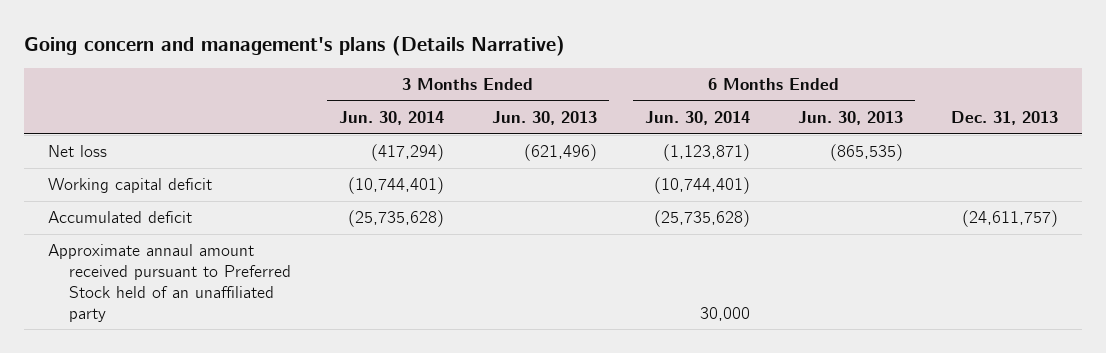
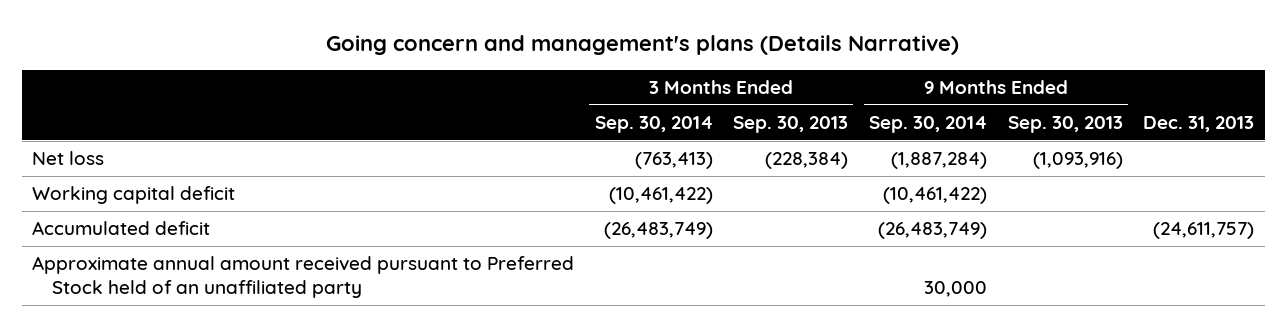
- | 3 Months Ended Jun. 30, 2014 | 3 Months Ended Jun. 30, 2013 | 6 Months Ended Jun. 30, 2014 | 6 Months Ended Jun. 30, 2013 | Dec. 31, 2013
+ | 3 Months Ended Sep. 30, 2014 | 3 Months Ended Sep. 30, 2013 | 9 Months Ended Sep. 30, 2014 | 9 Months Ended Sep. 30, 2013 | Dec. 31, 2013
- Approximate annaul amount received pursuant to Preferred Stock held of an unaffiliated party | | | 30,000 | |
+ Approximate annual amount received pursuant to Preferred Stock held of an unaffiliated party | | | 30,000 | |

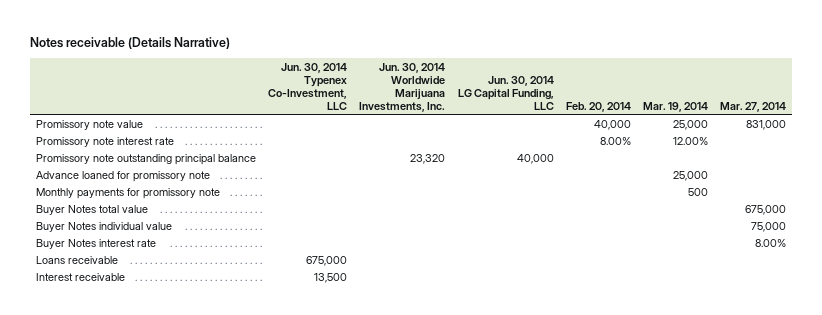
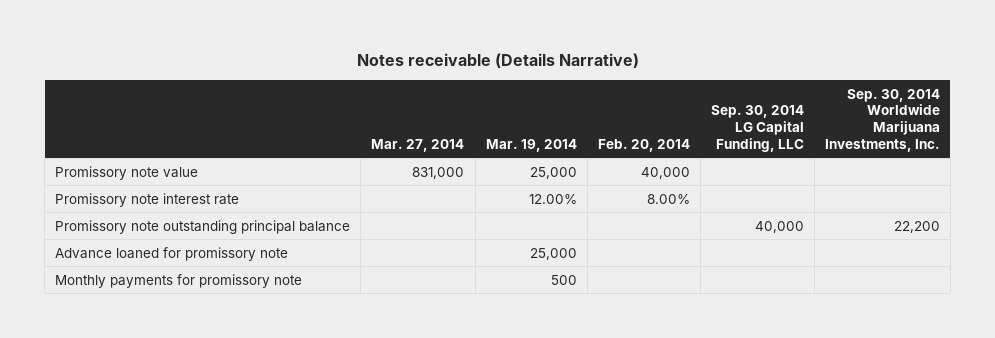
- | Jun. 30, 2014 Typenex Co-Investment, LLC | Jun. 30, 2014 Worldwide Marijuana Investments, Inc. | Jun. 30, 2014 LG Capital Funding, LLC | Feb. 20, 2014 | Mar. 19, 2014 | Mar. 27, 2014
+ | Mar. 27, 2014 | Mar. 19, 2014 | Feb. 20, 2014 | Sep. 30, 2014 LG Capital Funding, LLC | Sep. 30, 2014 Worldwide Marijuana Investments, Inc.
- Buyer Notes total value | | | | | | 675,000
- Buyer Notes individual value | | | | | | 75,000
- Buyer Notes interest rate | | | | | | 8.00%
- Loans receivable | 675,000 | | | | |
- Interest receivable | 13,500 | | | | |

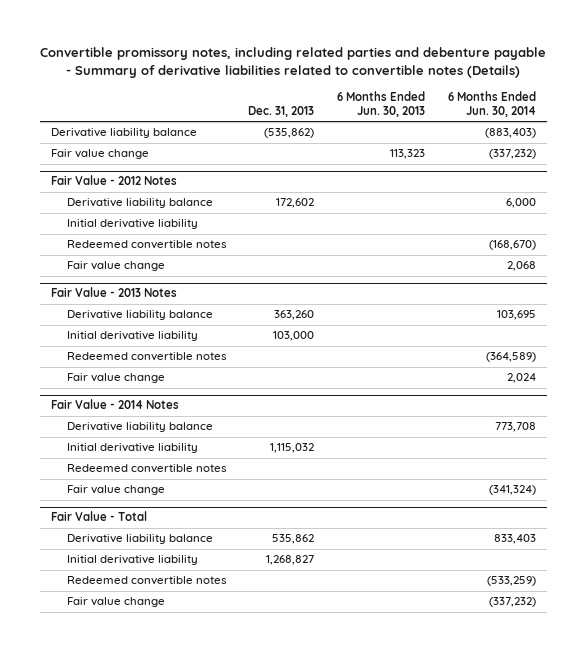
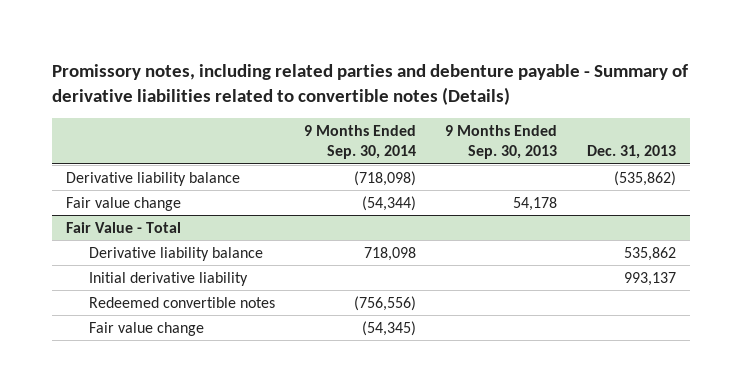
- Convertible promissory notes, including related parties and debenture payable - Summary of derivative liabilities related to convertible notes (Details)
+ Promissory notes, including related parties and debenture payable - Summary of derivative liabilities related to convertible notes (Details)
- | Dec. 31, 2013 | 6 Months Ended Jun. 30, 2013 | 6 Months Ended Jun. 30, 2014
+ | 9 Months Ended Sep. 30, 2014 | 9 Months Ended Sep. 30, 2013 | Dec. 31, 2013
- Fair Value - 2012 Notes
- Derivative liability balance | 172,602 | | 6,000
- Initial derivative liability
- Redeemed convertible notes | | | (168,670)
- Fair value change | | | 2,068
- Fair Value - 2013 Notes
- Derivative liability balance | 363,260 | | 103,695
- Initial derivative liability | 103,000 | |
- Redeemed convertible notes | | | (364,589)
- Fair value change | | | 2,024
- Fair Value - 2014 Notes
- Derivative liability balance | | | 773,708
- Initial derivative liability | 1,115,032 | |
- Redeemed convertible notes
- Fair value change | | | (341,324)
@ Fair Value - Total
- Initial derivative liability | 1,268,827 | |
+ Initial derivative liability | | | 993,137

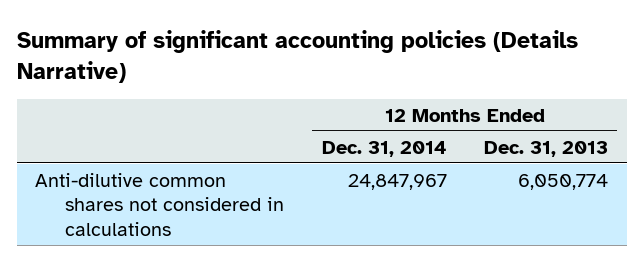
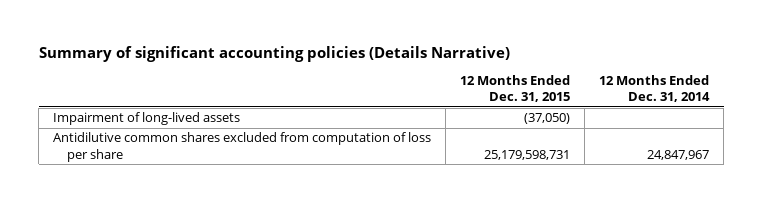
- | 12 Months Ended Dec. 31, 2014 | 12 Months Ended Dec. 31, 2013
+ | 12 Months Ended Dec. 31, 2015 | 12 Months Ended Dec. 31, 2014
- Anti-dilutive common shares not considered in calculations | 24,847,967 | 6,050,774
+ Impairment of long-lived assets | (37,050) |
+ Antidilutive common shares excluded from computation of loss per share | 25,179,598,731 | 24,847,967

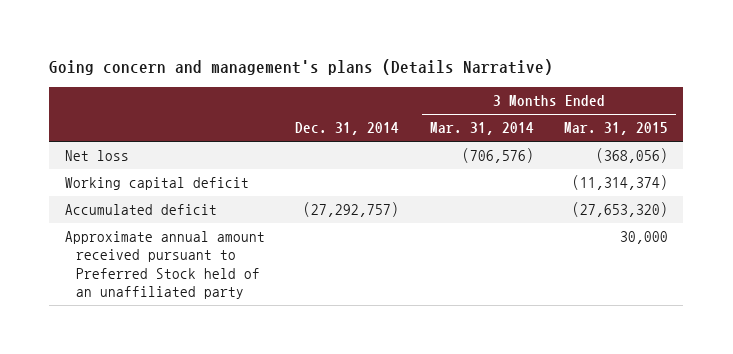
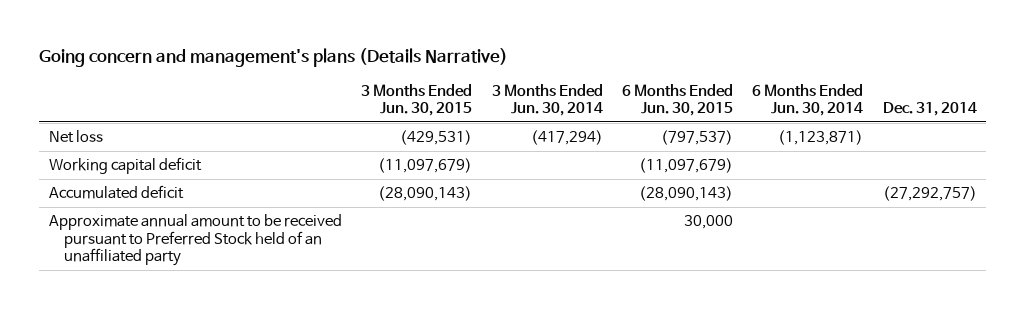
- | Dec. 31, 2014 | 3 Months Ended Mar. 31, 2014 | 3 Months Ended Mar. 31, 2015
+ | 3 Months Ended Jun. 30, 2015 | 3 Months Ended Jun. 30, 2014 | 6 Months Ended Jun. 30, 2015 | 6 Months Ended Jun. 30, 2014 | Dec. 31, 2014
- Approximate annual amount received pursuant to Preferred Stock held of an unaffiliated party | | | 30,000
+ Approximate annual amount to be received pursuant to Preferred Stock held of an unaffiliated party | | | 30,000 | |

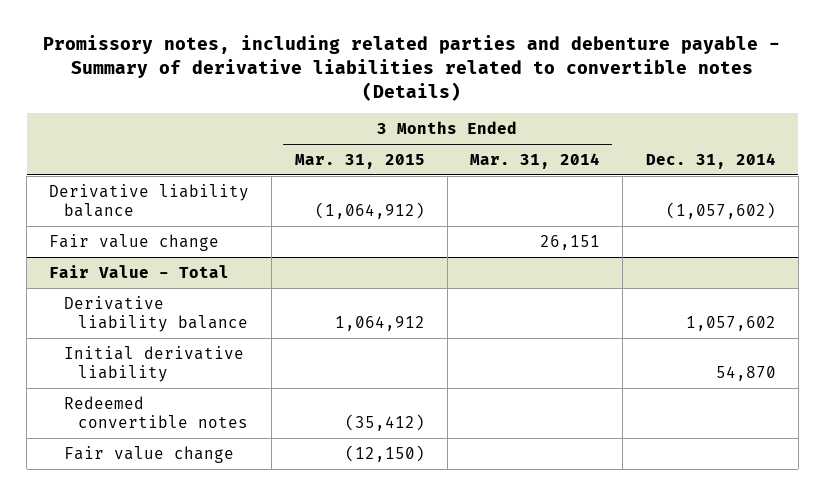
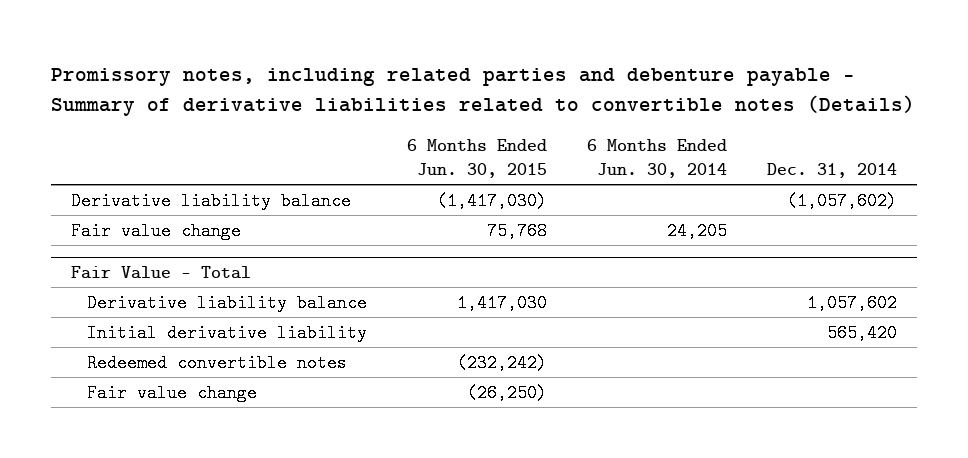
- | 3 Months Ended Mar. 31, 2015 | 3 Months Ended Mar. 31, 2014 | Dec. 31, 2014
+ | 6 Months Ended Jun. 30, 2015 | 6 Months Ended Jun. 30, 2014 | Dec. 31, 2014
@ Fair Value - Total
- Initial derivative liability | | | 54,870
+ Initial derivative liability | | | 565,420

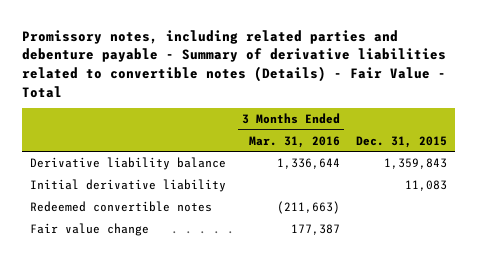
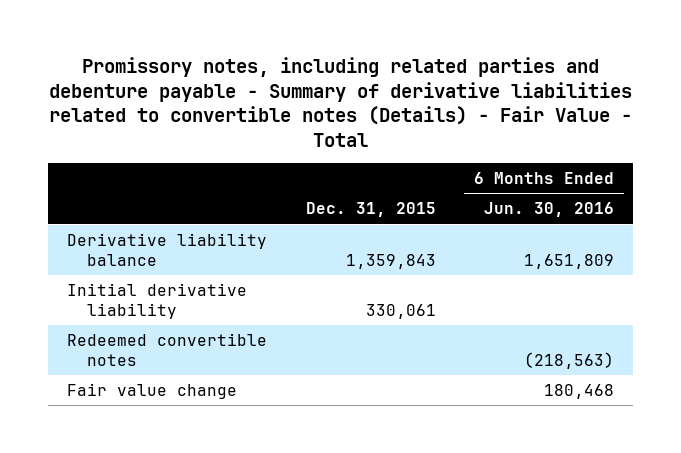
- | 3 Months Ended Mar. 31, 2016 | Dec. 31, 2015
+ | Dec. 31, 2015 | 6 Months Ended Jun. 30, 2016
- Initial derivative liability | | 11,083
+ Initial derivative liability | 330,061 |

